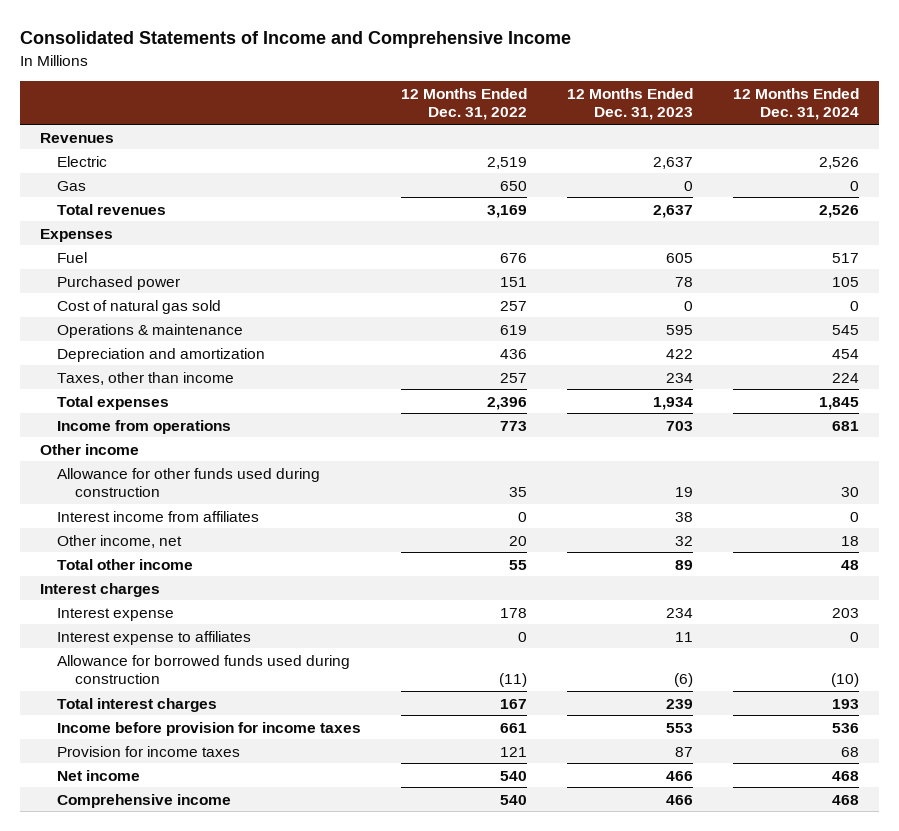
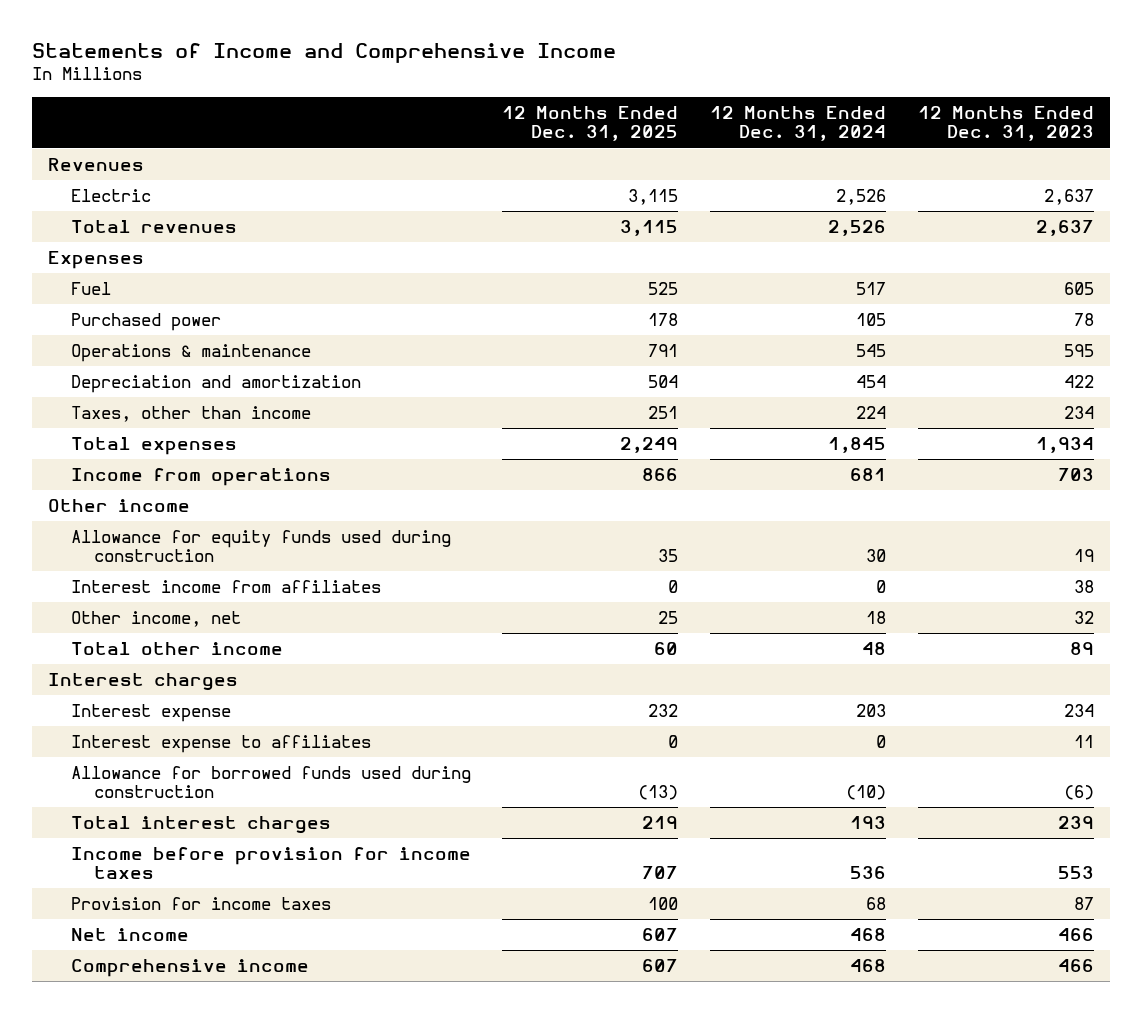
- Consolidated Statements of Income and Comprehensive Income
+ Statements of Income and Comprehensive Income
- | 12 Months Ended Dec. 31, 2022 | 12 Months Ended Dec. 31, 2023 | 12 Months Ended Dec. 31, 2024
+ | 12 Months Ended Dec. 31, 2025 | 12 Months Ended Dec. 31, 2024 | 12 Months Ended Dec. 31, 2023
- Gas | 650 | 0 | 0
- Cost of natural gas sold | 257 | 0 | 0
- Allowance for other funds used during construction | 35 | 19 | 30
+ Allowance for equity funds used during construction | 35 | 30 | 19

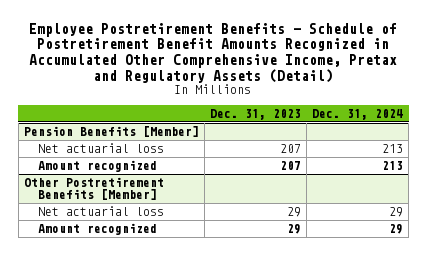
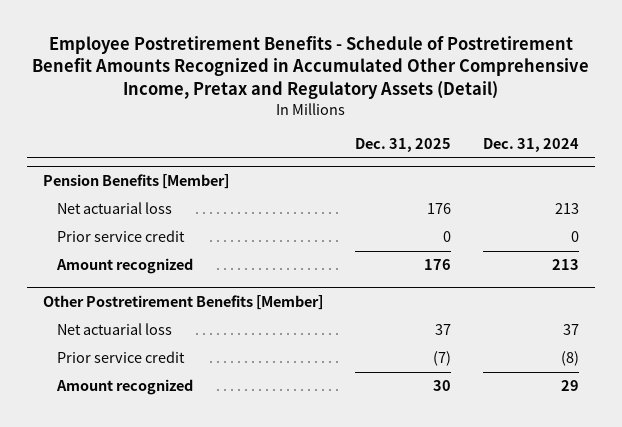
- | Dec. 31, 2023 | Dec. 31, 2024
+ | Dec. 31, 2025 | Dec. 31, 2024
@ Pension Benefits [Member]
+ Prior service credit | 0 | 0
@ Other Postretirement Benefits [Member]
- Net actuarial loss | 29 | 29
+ Net actuarial loss | 37 | 37
+ Prior service credit | (7) | (8)

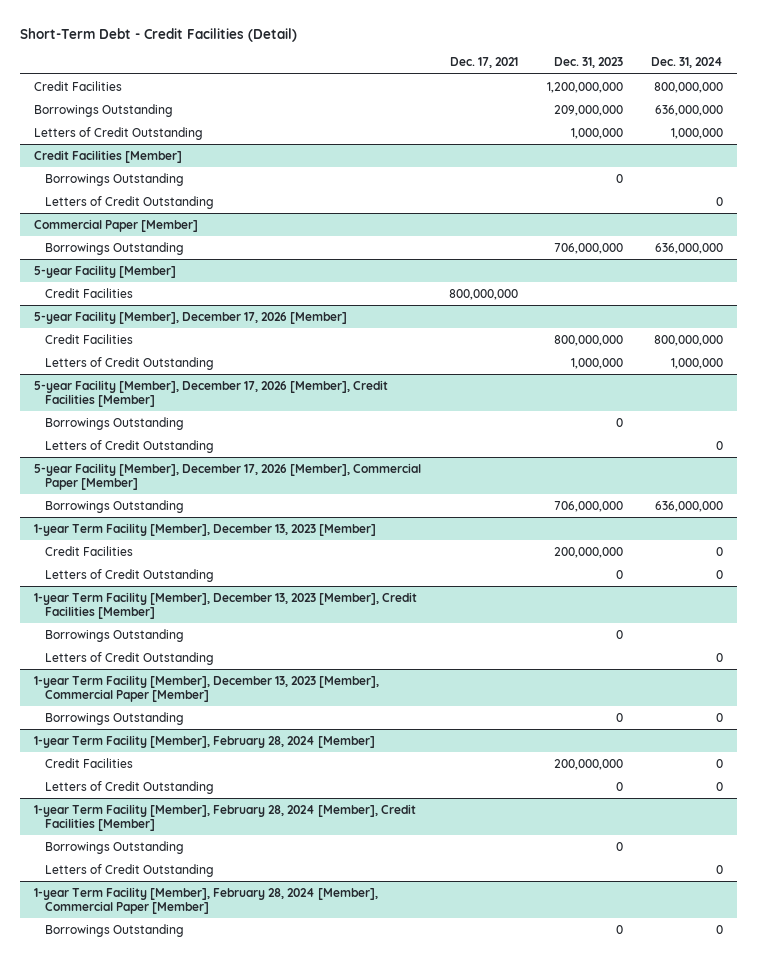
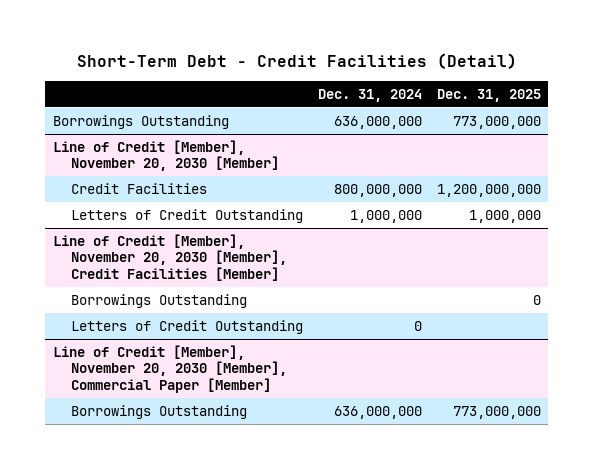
- | Dec. 17, 2021 | Dec. 31, 2023 | Dec. 31, 2024
+ | Dec. 31, 2024 | Dec. 31, 2025
- Credit Facilities | | 1,200,000,000 | 800,000,000
- Letters of Credit Outstanding | | 1,000,000 | 1,000,000
- Credit Facilities [Member]
- Borrowings Outstanding | | 0 |
- Letters of Credit Outstanding | | | 0
- Commercial Paper [Member]
- Borrowings Outstanding | | 706,000,000 | 636,000,000
- 5-year Facility [Member]
- Credit Facilities | 800,000,000 | |
- 5-year Facility [Member], December 17, 2026 [Member]
+ Line of Credit [Member], November 20, 2030 [Member]
- 5-year Facility [Member], December 17, 2026 [Member], Credit Facilities [Member]
+ Line of Credit [Member], November 20, 2030 [Member], Credit Facilities [Member]
- 5-year Facility [Member], December 17, 2026 [Member], Commercial Paper [Member]
+ Line of Credit [Member], November 20, 2030 [Member], Commercial Paper [Member]
- 1-year Term Facility [Member], December 13, 2023 [Member]
- Credit Facilities | | 200,000,000 | 0
- Letters of Credit Outstanding | | 0 | 0
- 1-year Term Facility [Member], December 13, 2023 [Member], Credit Facilities [Member]
- Borrowings Outstanding | | 0 |
- Letters of Credit Outstanding | | | 0
- 1-year Term Facility [Member], December 13, 2023 [Member], Commercial Paper [Member]
- Borrowings Outstanding | | 0 | 0
- 1-year Term Facility [Member], February 28, 2024 [Member]
- Credit Facilities | | 200,000,000 | 0
- Letters of Credit Outstanding | | 0 | 0
- 1-year Term Facility [Member], February 28, 2024 [Member], Credit Facilities [Member]
- Borrowings Outstanding | | 0 |
- Letters of Credit Outstanding | | | 0
- 1-year Term Facility [Member], February 28, 2024 [Member], Commercial Paper [Member]
- Borrowings Outstanding | | 0 | 0

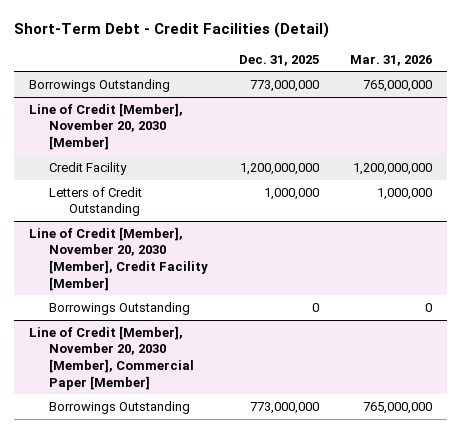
- | Dec. 31, 2024 | Dec. 31, 2025
+ | Dec. 31, 2025 | Mar. 31, 2026
@ Line of Credit [Member], November 20, 2030 [Member]
- Credit Facilities | 800,000,000 | 1,200,000,000
+ Credit Facility | 1,200,000,000 | 1,200,000,000
- Line of Credit [Member], November 20, 2030 [Member], Credit Facilities [Member]
+ Line of Credit [Member], November 20, 2030 [Member], Credit Facility [Member]
- Letters of Credit Outstanding | 0 |

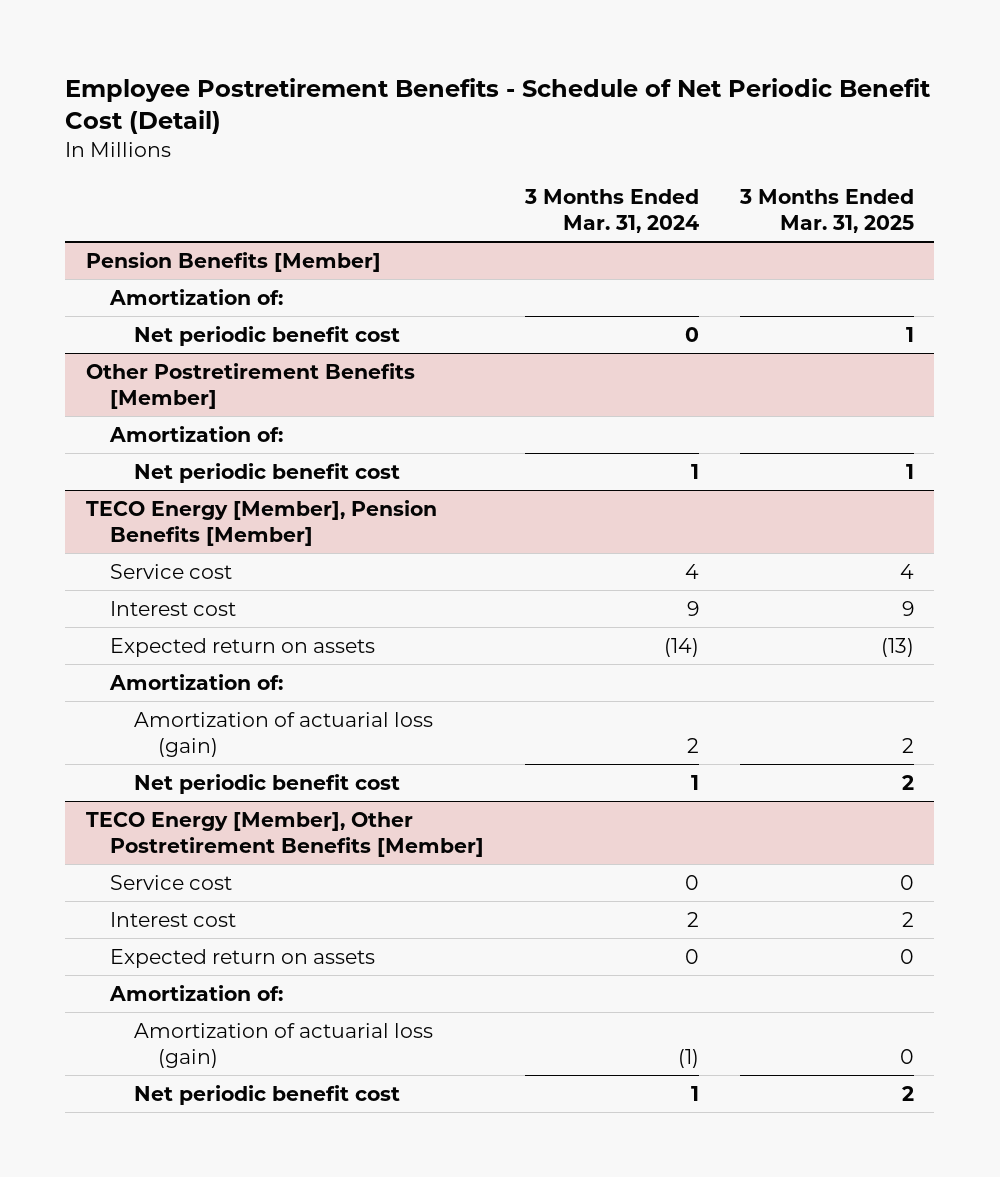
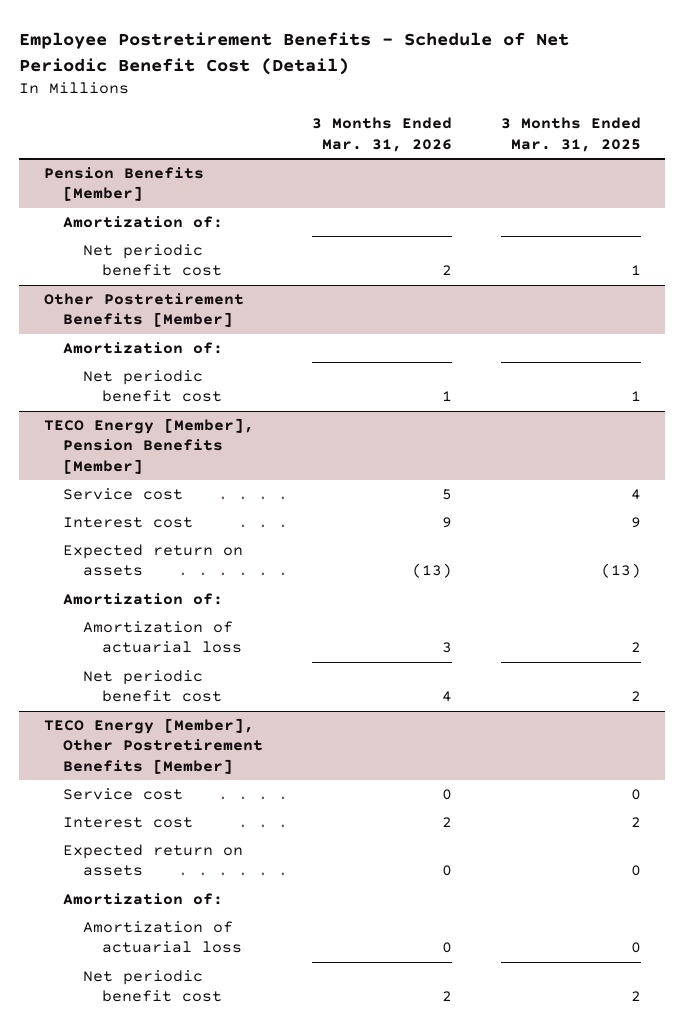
- | 3 Months Ended Mar. 31, 2024 | 3 Months Ended Mar. 31, 2025
+ | 3 Months Ended Mar. 31, 2026 | 3 Months Ended Mar. 31, 2025
@ TECO Energy [Member], Pension Benefits [Member]
- Amortization of actuarial loss (gain) | 2 | 2
+ Amortization of actuarial loss | 3 | 2
@ TECO Energy [Member], Other Postretirement Benefits [Member]
- Amortization of actuarial loss (gain) | (1) | 0
+ Amortization of actuarial loss | 0 | 0

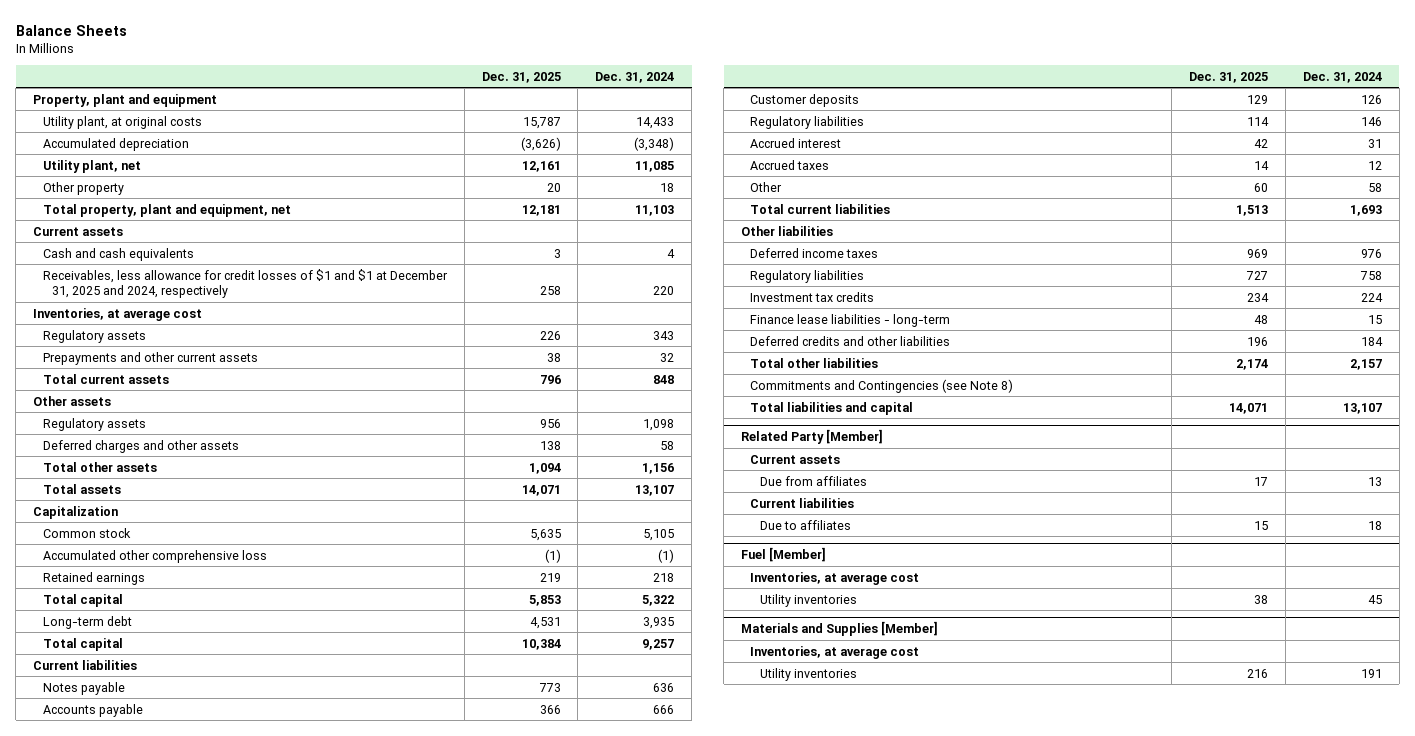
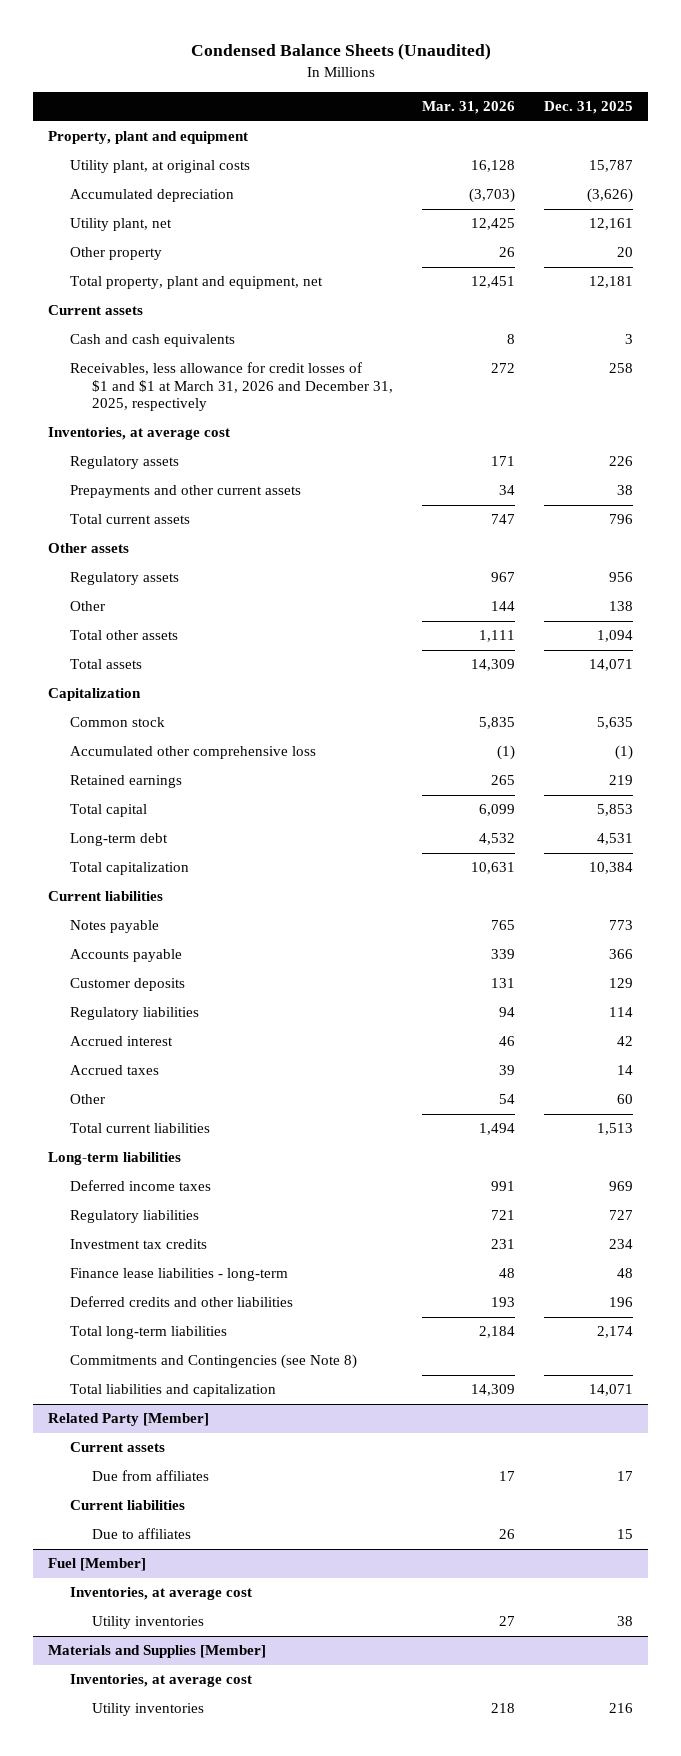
- Balance Sheets
+ Condensed Balance Sheets (Unaudited)
- | Dec. 31, 2025 | Dec. 31, 2024
+ | Mar. 31, 2026 | Dec. 31, 2025
- Receivables, less allowance for credit losses of $1 and $1 at December 31, 2025 and 2024, respectively | 258 | 220
+ Receivables, less allowance for credit losses of $1 and $1 at March 31, 2026 and December 31, 2025, respectively | 272 | 258
- Deferred charges and other assets | 138 | 58
+ Other | 144 | 138
- Total capital | 10,384 | 9,257
+ Total capitalization | 10,631 | 10,384
- Other liabilities
+ Long-term liabilities
- Total other liabilities | 2,174 | 2,157
+ Total long-term liabilities | 2,184 | 2,174
- Total liabilities and capital | 14,071 | 13,107
+ Total liabilities and capitalization | 14,309 | 14,071

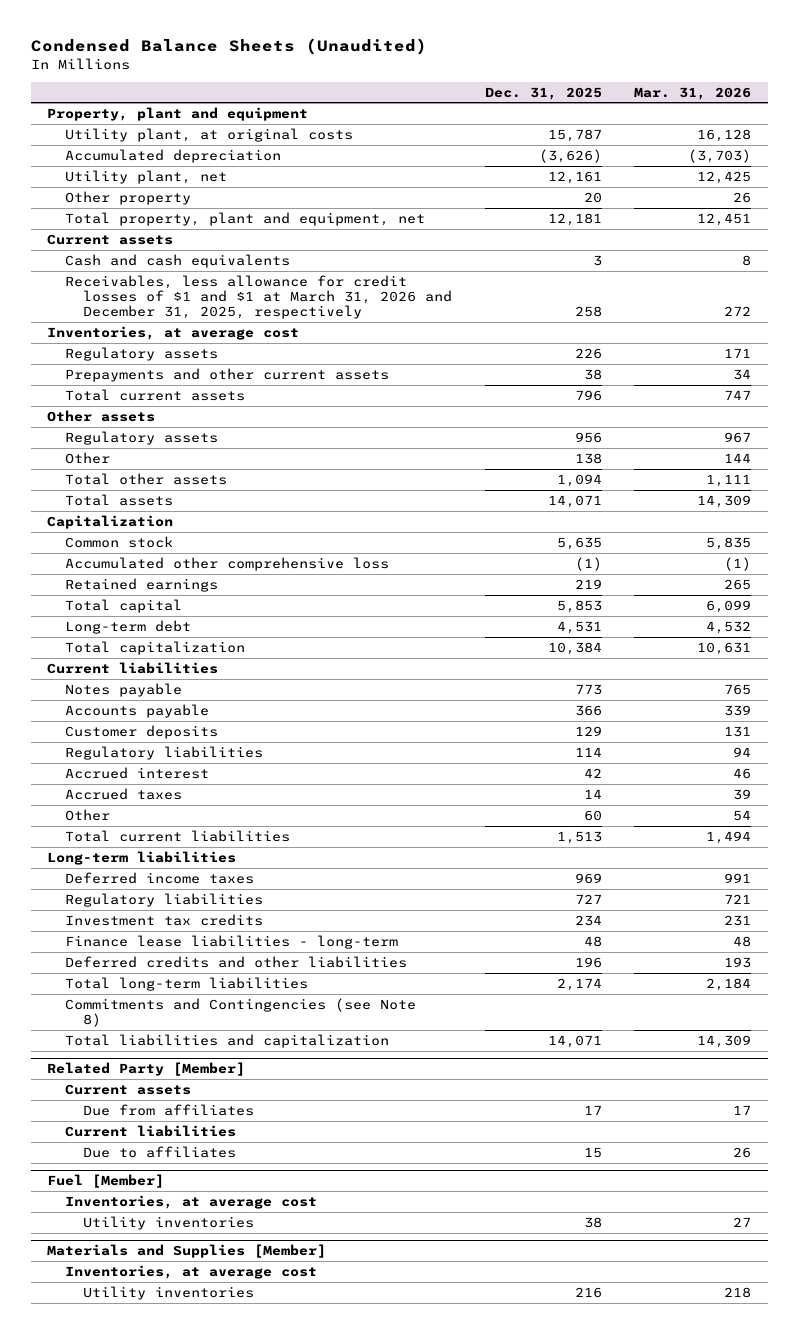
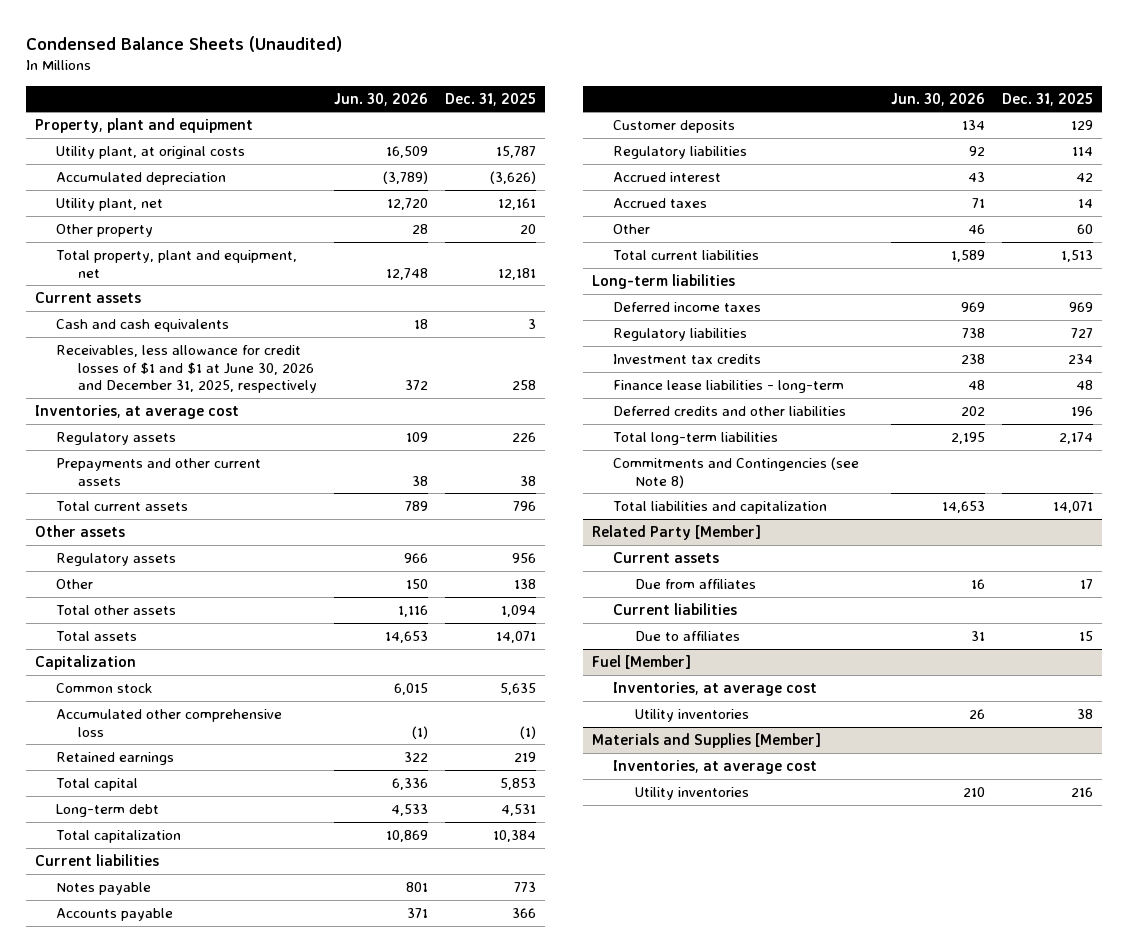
- | Dec. 31, 2025 | Mar. 31, 2026
+ | Jun. 30, 2026 | Dec. 31, 2025
- Receivables, less allowance for credit losses of $1 and $1 at March 31, 2026 and December 31, 2025, respectively | 258 | 272
+ Receivables, less allowance for credit losses of $1 and $1 at June 30, 2026 and December 31, 2025, respectively | 372 | 258

